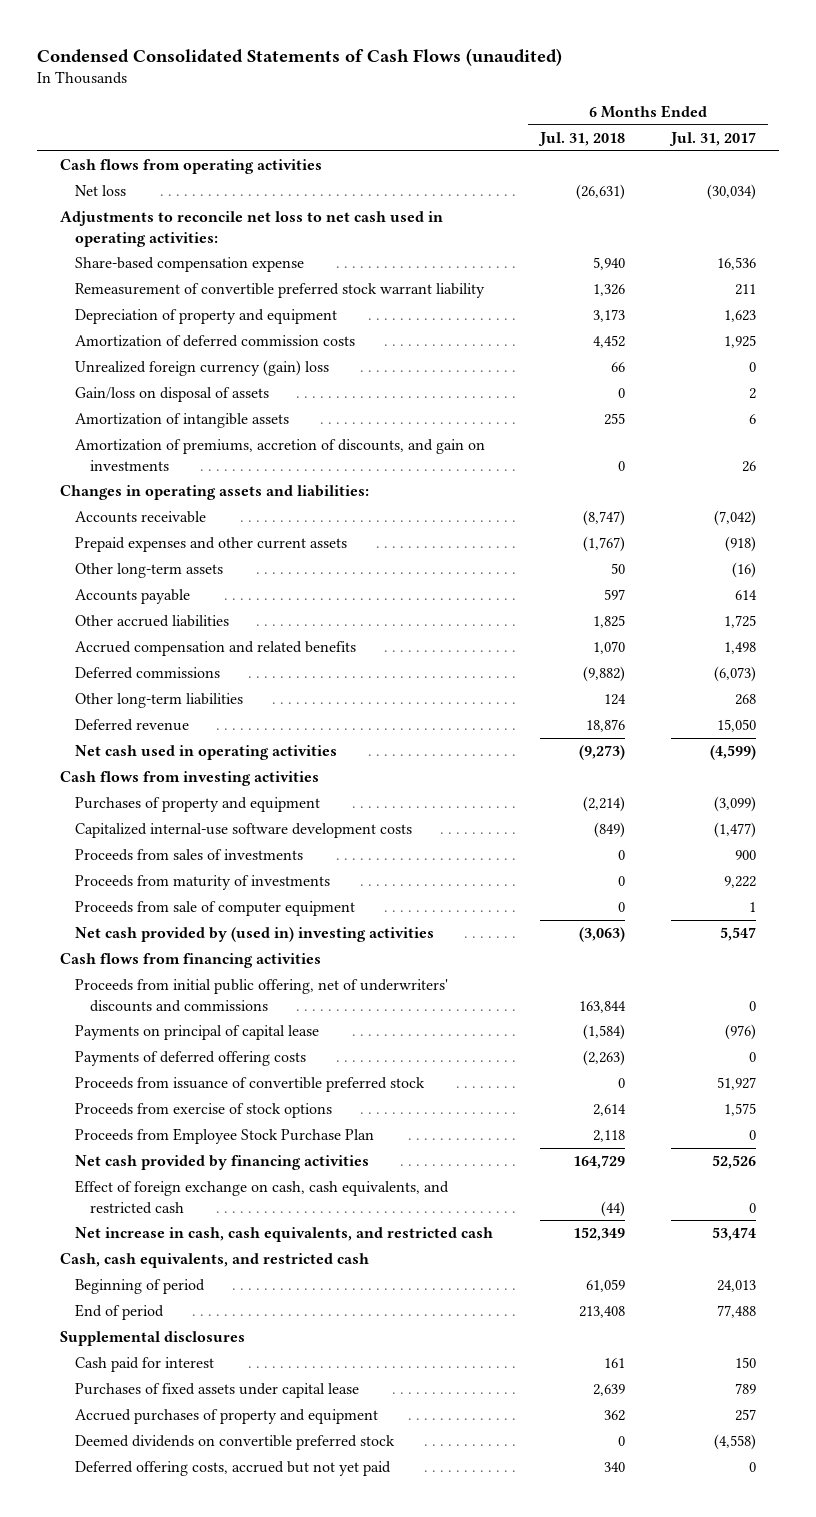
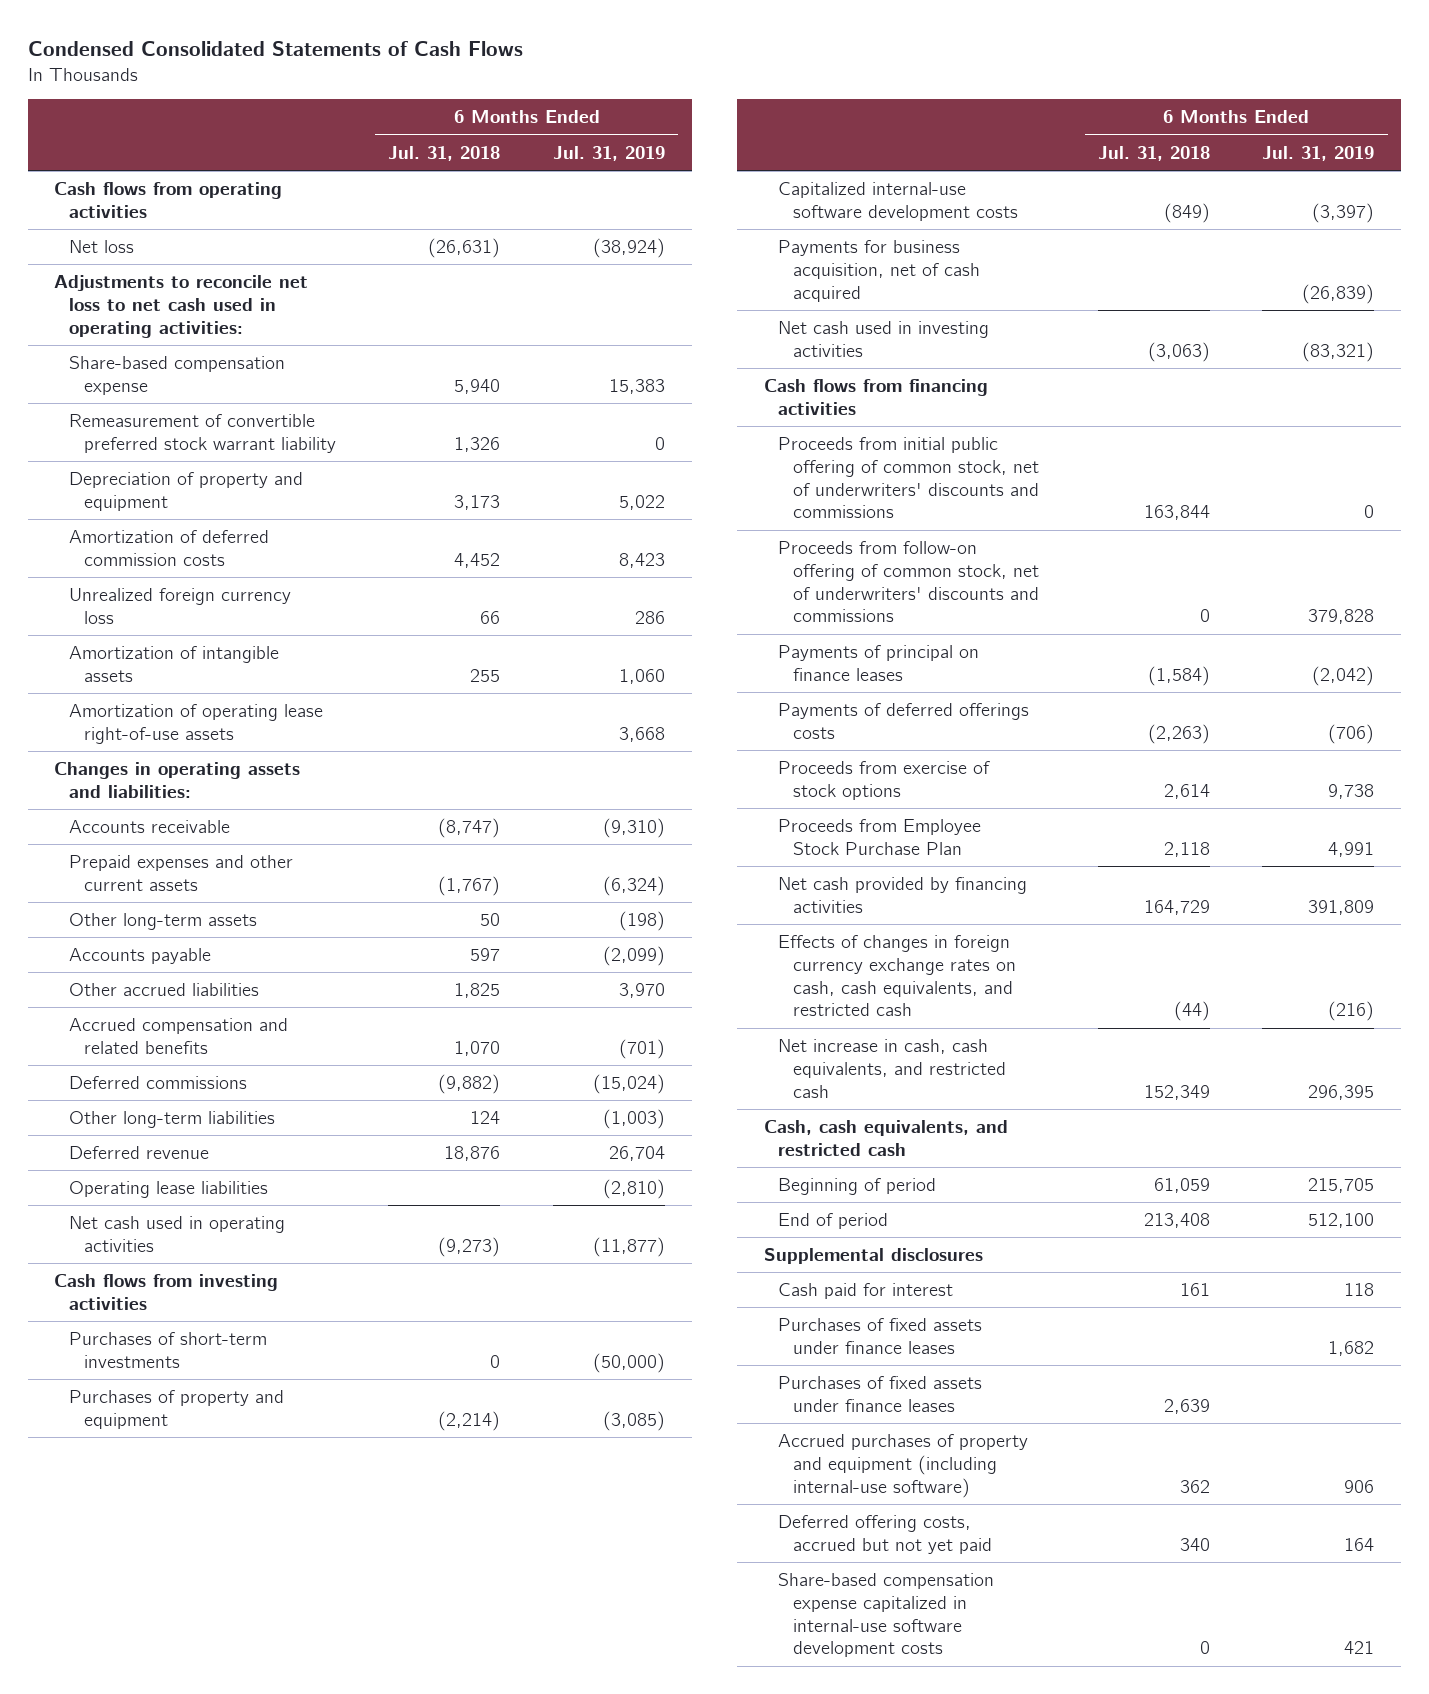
- Condensed Consolidated Statements of Cash Flows (unaudited)
+ Condensed Consolidated Statements of Cash Flows
- | 6 Months Ended Jul. 31, 2018 | 6 Months Ended Jul. 31, 2017
+ | 6 Months Ended Jul. 31, 2018 | 6 Months Ended Jul. 31, 2019
- Unrealized foreign currency (gain) loss | 66 | 0
- Gain/loss on disposal of assets | 0 | 2
+ Unrealized foreign currency loss | 66 | 286
- Amortization of premiums, accretion of discounts, and gain on investments | 0 | 26
+ Amortization of operating lease right-of-use assets | | 3,668
+ Operating lease liabilities | | (2,810)
+ Purchases of short-term investments | 0 | (50,000)
- Proceeds from sales of investments | 0 | 900
- Proceeds from maturity of investments | 0 | 9,222
- Proceeds from sale of computer equipment | 0 | 1
- Net cash provided by (used in) investing activities | (3,063) | 5,547
+ Payments for business acquisition, net of cash acquired | | (26,839)
+ Net cash used in investing activities | (3,063) | (83,321)
- Proceeds from initial public offering, net of underwriters' discounts and commissions | 163,844 | 0
- Payments on principal of capital lease | (1,584) | (976)
- Payments of deferred offering costs | (2,263) | 0
- Proceeds from issuance of convertible preferred stock | 0 | 51,927
+ Proceeds from initial public offering of common stock, net of underwriters' discounts and commissions | 163,844 | 0
+ Proceeds from follow-on offering of common stock, net of underwriters' discounts and commissions | 0 | 379,828
+ Payments of principal on finance leases | (1,584) | (2,042)
+ Payments of deferred offerings costs | (2,263) | (706)
- Effect of foreign exchange on cash, cash equivalents, and restricted cash | (44) | 0
+ Effects of changes in foreign currency exchange rates on cash, cash equivalents, and restricted cash | (44) | (216)
- Purchases of fixed assets under capital lease | 2,639 | 789
- Accrued purchases of property and equipment | 362 | 257
- Deemed dividends on convertible preferred stock | 0 | (4,558)
+ Purchases of fixed assets under finance leases | | 1,682
+ Purchases of fixed assets under finance leases | 2,639 |
+ Accrued purchases of property and equipment (including internal-use software) | 362 | 906
+ Share-based compensation expense capitalized in internal-use software development costs | 0 | 421

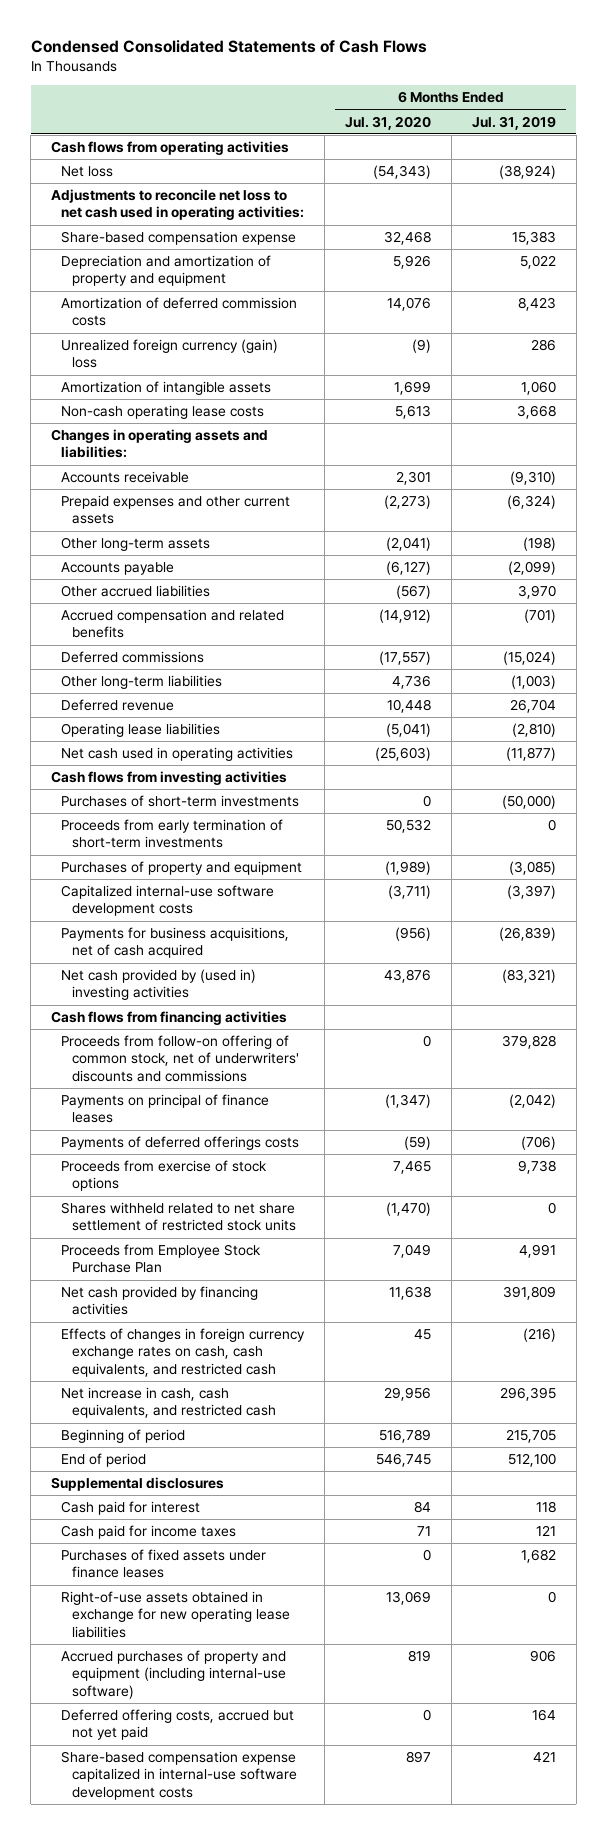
- | 6 Months Ended Jul. 31, 2018 | 6 Months Ended Jul. 31, 2019
+ | 6 Months Ended Jul. 31, 2020 | 6 Months Ended Jul. 31, 2019
- Remeasurement of convertible preferred stock warrant liability | 1,326 | 0
- Depreciation of property and equipment | 3,173 | 5,022
+ Depreciation and amortization of property and equipment | 5,926 | 5,022
- Unrealized foreign currency loss | 66 | 286
+ Unrealized foreign currency (gain) loss | (9) | 286
- Amortization of operating lease right-of-use assets | | 3,668
+ Non-cash operating lease costs | 5,613 | 3,668
+ Proceeds from early termination of short-term investments | 50,532 | 0
- Payments for business acquisition, net of cash acquired | | (26,839)
- Net cash used in investing activities | (3,063) | (83,321)
+ Payments for business acquisitions, net of cash acquired | (956) | (26,839)
+ Net cash provided by (used in) investing activities | 43,876 | (83,321)
- Proceeds from initial public offering of common stock, net of underwriters' discounts and commissions | 163,844 | 0
- Payments of principal on finance leases | (1,584) | (2,042)
+ Payments on principal of finance leases | (1,347) | (2,042)
+ Shares withheld related to net share settlement of restricted stock units | (1,470) | 0
- Cash, cash equivalents, and restricted cash
+ Cash paid for income taxes | 71 | 121
- Purchases of fixed assets under finance leases | 2,639 |
+ Right-of-use assets obtained in exchange for new operating lease liabilities | 13,069 | 0

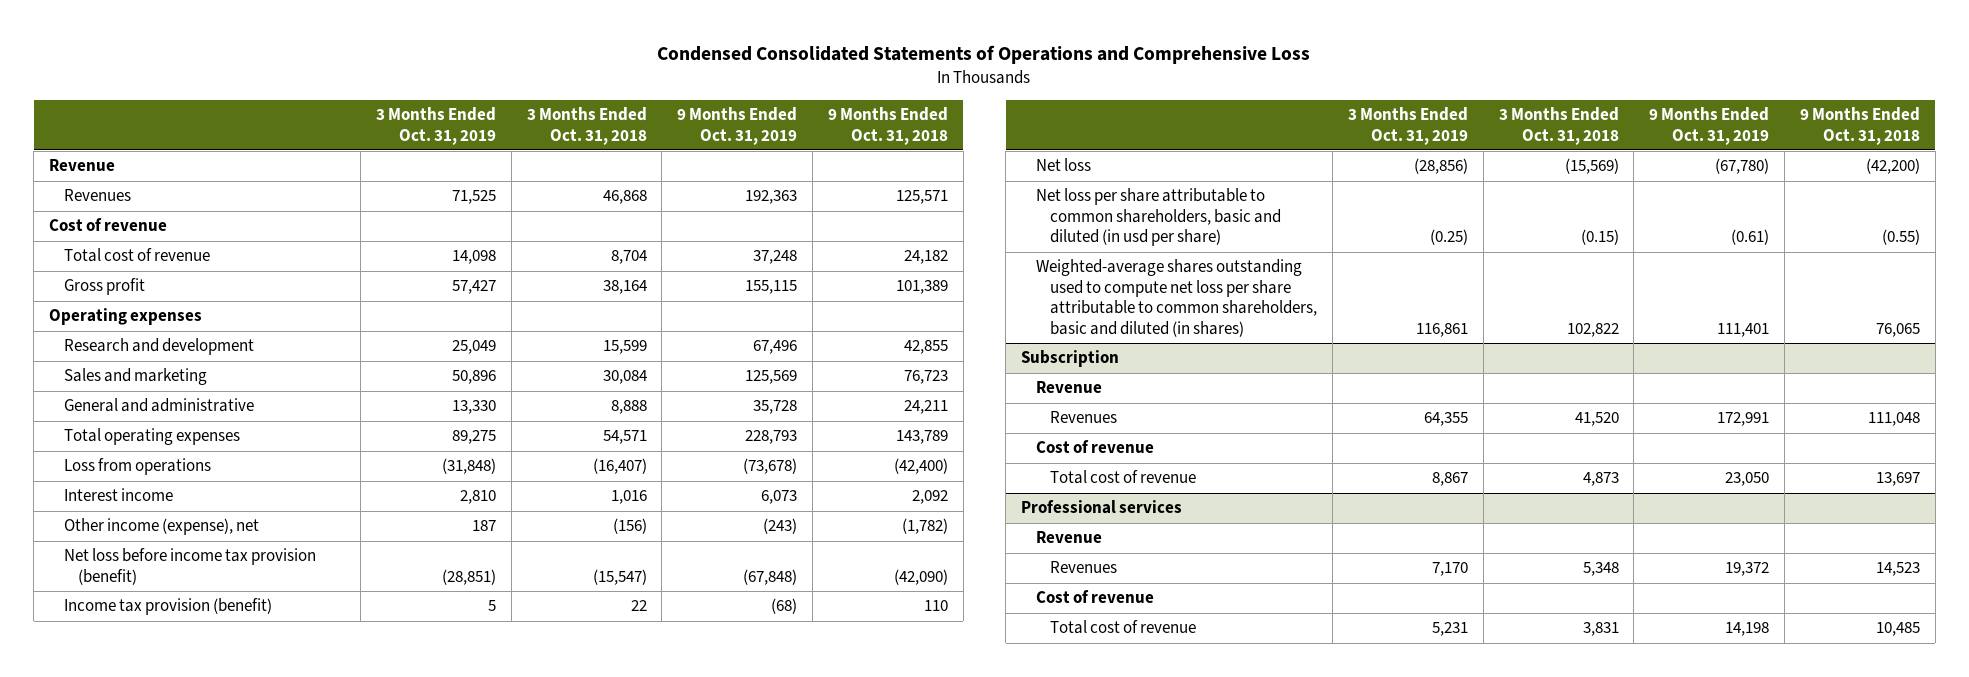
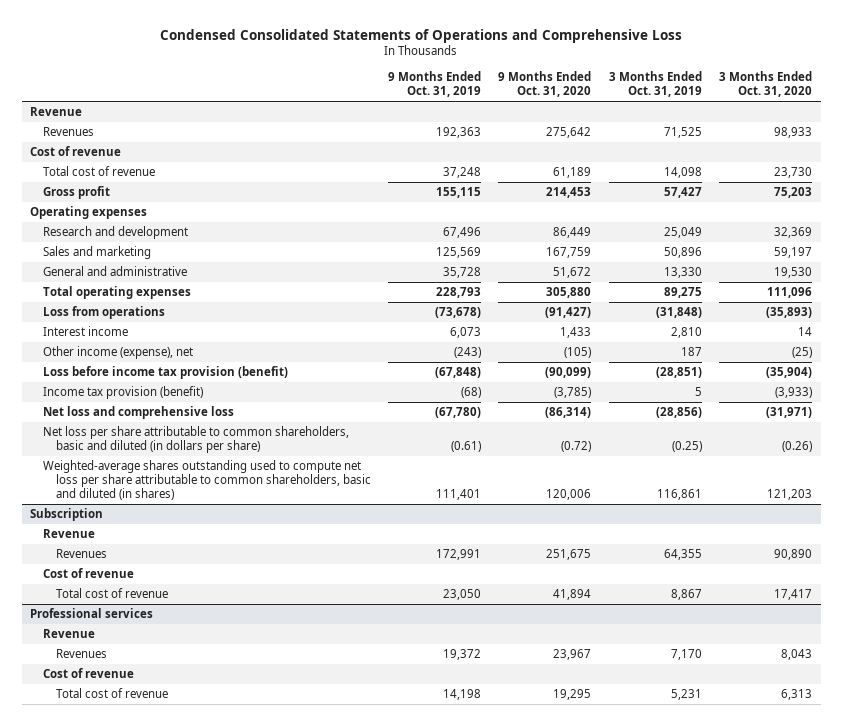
- | 3 Months Ended Oct. 31, 2019 | 3 Months Ended Oct. 31, 2018 | 9 Months Ended Oct. 31, 2019 | 9 Months Ended Oct. 31, 2018
+ | 9 Months Ended Oct. 31, 2019 | 9 Months Ended Oct. 31, 2020 | 3 Months Ended Oct. 31, 2019 | 3 Months Ended Oct. 31, 2020
- Net loss before income tax provision (benefit) | (28,851) | (15,547) | (67,848) | (42,090)
+ Loss before income tax provision (benefit) | (67,848) | (90,099) | (28,851) | (35,904)
- Net loss | (28,856) | (15,569) | (67,780) | (42,200)
- Net loss per share attributable to common shareholders, basic and diluted (in usd per share) | (0.25) | (0.15) | (0.61) | (0.55)
+ Net loss and comprehensive loss | (67,780) | (86,314) | (28,856) | (31,971)
+ Net loss per share attributable to common shareholders, basic and diluted (in dollars per share) | (0.61) | (0.72) | (0.25) | (0.26)

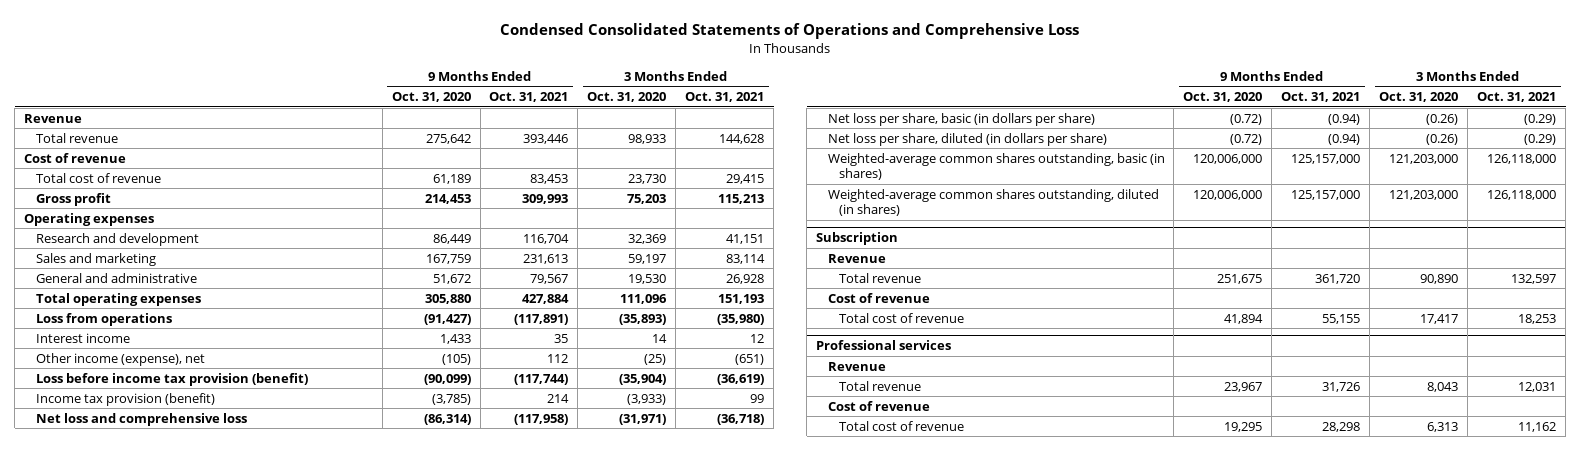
- | 9 Months Ended Oct. 31, 2019 | 9 Months Ended Oct. 31, 2020 | 3 Months Ended Oct. 31, 2019 | 3 Months Ended Oct. 31, 2020
+ | 9 Months Ended Oct. 31, 2020 | 9 Months Ended Oct. 31, 2021 | 3 Months Ended Oct. 31, 2020 | 3 Months Ended Oct. 31, 2021
- Revenues | 192,363 | 275,642 | 71,525 | 98,933
+ Total revenue | 275,642 | 393,446 | 98,933 | 144,628
- Net loss per share attributable to common shareholders, basic and diluted (in dollars per share) | (0.61) | (0.72) | (0.25) | (0.26)
- Weighted-average shares outstanding used to compute net loss per share attributable to common shareholders, basic and diluted (in shares) | 111,401 | 120,006 | 116,861 | 121,203
+ Net loss per share, basic (in dollars per share) | (0.72) | (0.94) | (0.26) | (0.29)
+ Net loss per share, diluted (in dollars per share) | (0.72) | (0.94) | (0.26) | (0.29)
+ Weighted-average common shares outstanding, basic (in shares) | 120,006,000 | 125,157,000 | 121,203,000 | 126,118,000
+ Weighted-average common shares outstanding, diluted (in shares) | 120,006,000 | 125,157,000 | 121,203,000 | 126,118,000
@ Subscription
- Revenues | 172,991 | 251,675 | 64,355 | 90,890
+ Total revenue | 251,675 | 361,720 | 90,890 | 132,597
@ Professional services
- Revenues | 19,372 | 23,967 | 7,170 | 8,043
+ Total revenue | 23,967 | 31,726 | 8,043 | 12,031

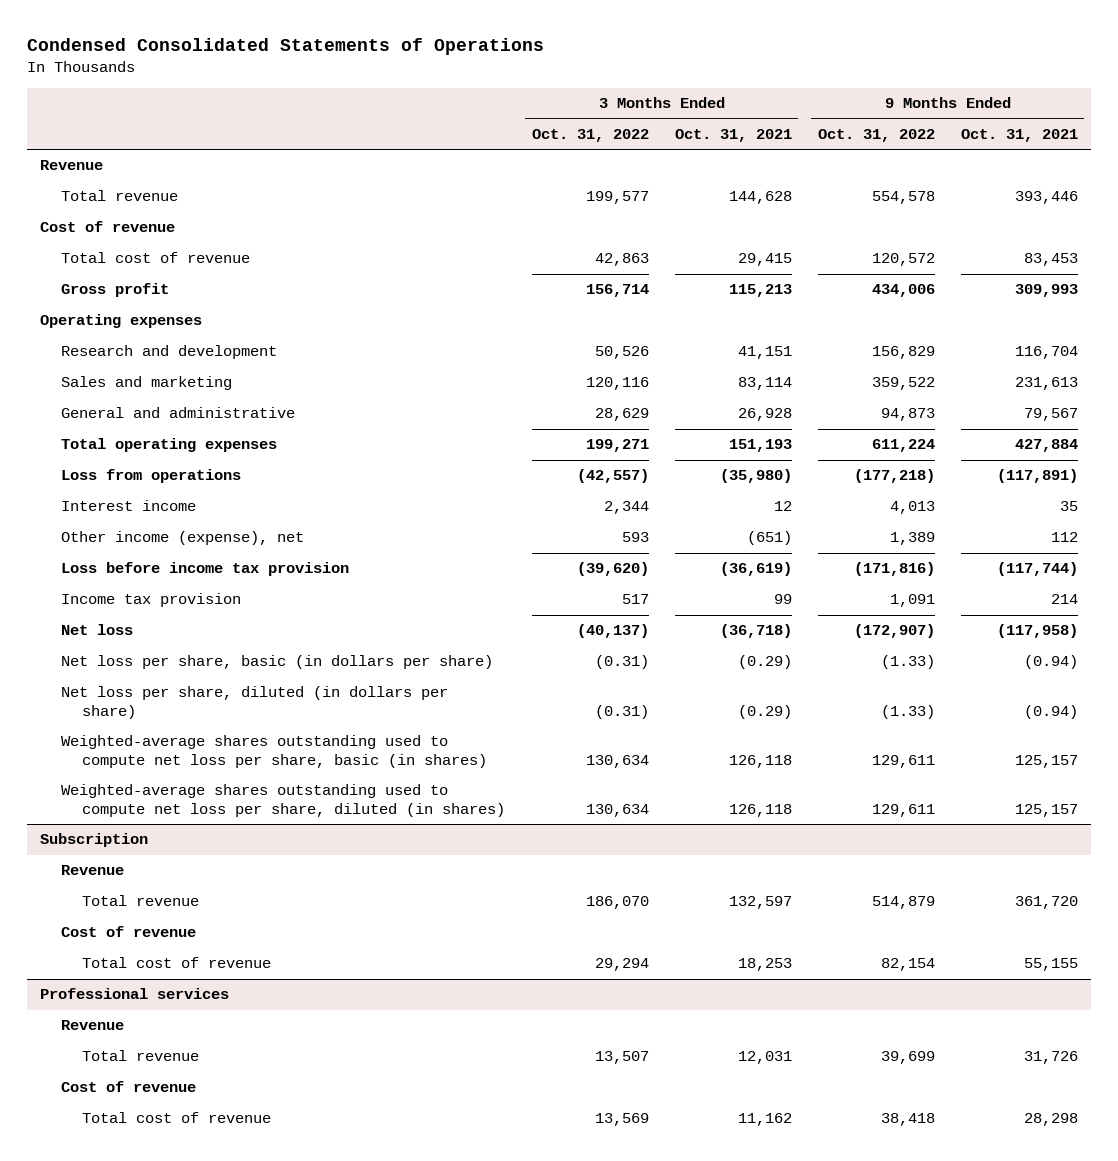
- Condensed Consolidated Statements of Operations and Comprehensive Loss
+ Condensed Consolidated Statements of Operations
- | 9 Months Ended Oct. 31, 2020 | 9 Months Ended Oct. 31, 2021 | 3 Months Ended Oct. 31, 2020 | 3 Months Ended Oct. 31, 2021
+ | 3 Months Ended Oct. 31, 2022 | 3 Months Ended Oct. 31, 2021 | 9 Months Ended Oct. 31, 2022 | 9 Months Ended Oct. 31, 2021
- Loss before income tax provision (benefit) | (90,099) | (117,744) | (35,904) | (36,619)
- Income tax provision (benefit) | (3,785) | 214 | (3,933) | 99
- Net loss and comprehensive loss | (86,314) | (117,958) | (31,971) | (36,718)
+ Loss before income tax provision | (39,620) | (36,619) | (171,816) | (117,744)
+ Income tax provision | 517 | 99 | 1,091 | 214
+ Net loss | (40,137) | (36,718) | (172,907) | (117,958)
- Weighted-average common shares outstanding, basic (in shares) | 120,006,000 | 125,157,000 | 121,203,000 | 126,118,000
- Weighted-average common shares outstanding, diluted (in shares) | 120,006,000 | 125,157,000 | 121,203,000 | 126,118,000
+ Weighted-average shares outstanding used to compute net loss per share, basic (in shares) | 130,634 | 126,118 | 129,611 | 125,157
+ Weighted-average shares outstanding used to compute net loss per share, diluted (in shares) | 130,634 | 126,118 | 129,611 | 125,157

